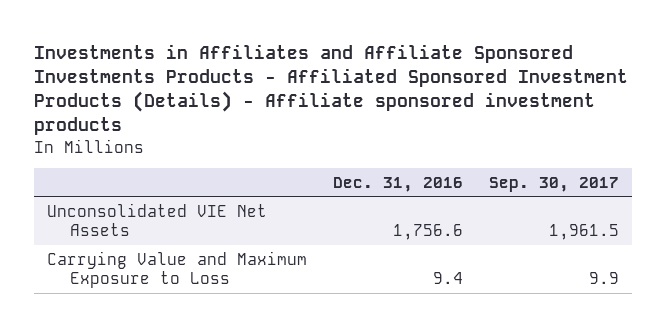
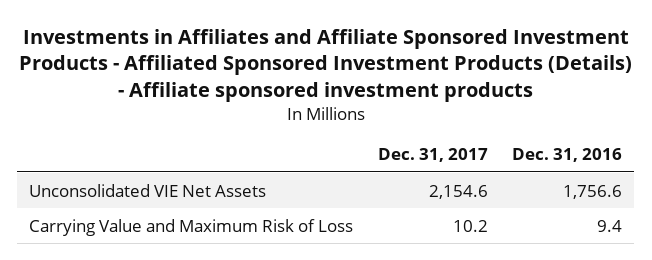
- Investments in Affiliates and Affiliate Sponsored Investments Products - Affiliated Sponsored Investment Products (Details) - Affiliate sponsored investment products
+ Investments in Affiliates and Affiliate Sponsored Investment Products - Affiliated Sponsored Investment Products (Details) - Affiliate sponsored investment products
- | Dec. 31, 2016 | Sep. 30, 2017
+ | Dec. 31, 2017 | Dec. 31, 2016
- Carrying Value and Maximum Exposure to Loss | 9.4 | 9.9
+ Carrying Value and Maximum Risk of Loss | 10.2 | 9.4

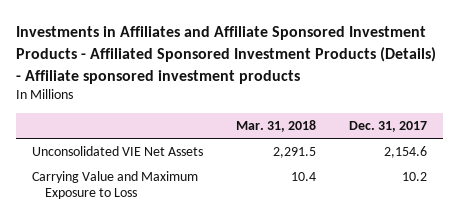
- | Dec. 31, 2017 | Dec. 31, 2016
+ | Mar. 31, 2018 | Dec. 31, 2017
- Carrying Value and Maximum Risk of Loss | 10.2 | 9.4
+ Carrying Value and Maximum Exposure to Loss | 10.4 | 10.2

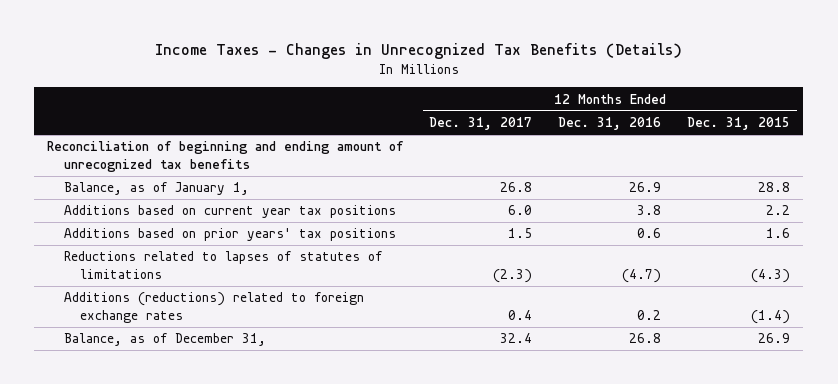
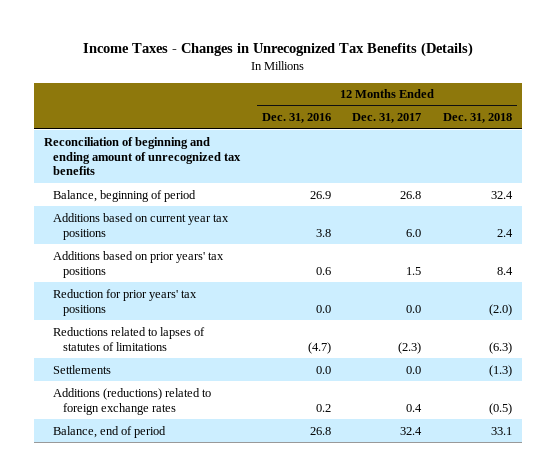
- | 12 Months Ended Dec. 31, 2017 | 12 Months Ended Dec. 31, 2016 | 12 Months Ended Dec. 31, 2015
+ | 12 Months Ended Dec. 31, 2016 | 12 Months Ended Dec. 31, 2017 | 12 Months Ended Dec. 31, 2018
- Balance, as of January 1, | 26.8 | 26.9 | 28.8
+ Balance, beginning of period | 26.9 | 26.8 | 32.4
+ Reduction for prior years' tax positions | 0.0 | 0.0 | (2.0)
+ Settlements | 0.0 | 0.0 | (1.3)
- Balance, as of December 31, | 32.4 | 26.8 | 26.9
+ Balance, end of period | 26.8 | 32.4 | 33.1

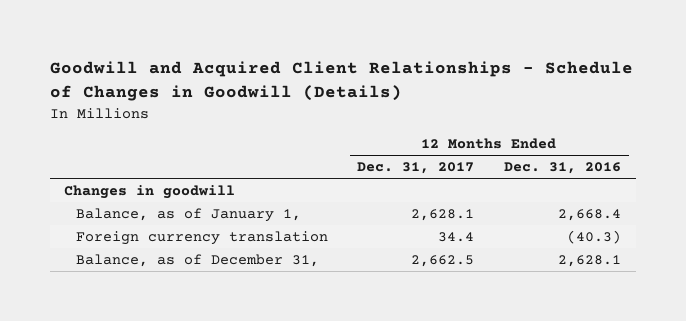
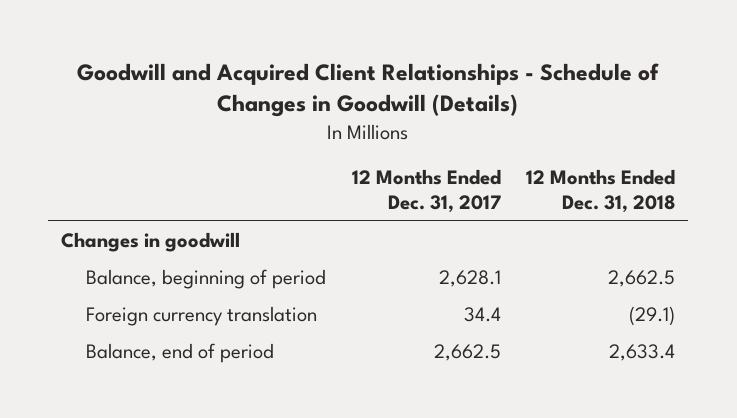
- | 12 Months Ended Dec. 31, 2017 | 12 Months Ended Dec. 31, 2016
+ | 12 Months Ended Dec. 31, 2017 | 12 Months Ended Dec. 31, 2018
- Balance, as of January 1, | 2,628.1 | 2,668.4
+ Balance, beginning of period | 2,628.1 | 2,662.5
- Balance, as of December 31, | 2,662.5 | 2,628.1
+ Balance, end of period | 2,662.5 | 2,633.4

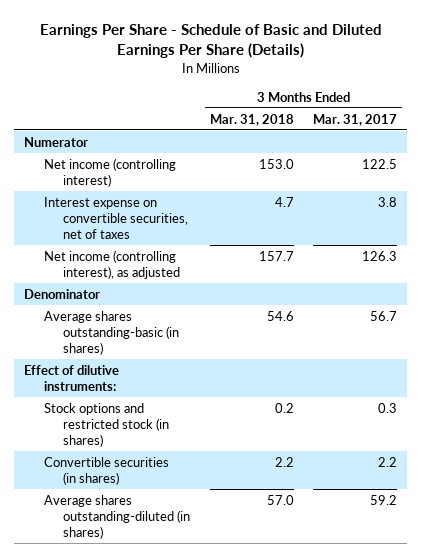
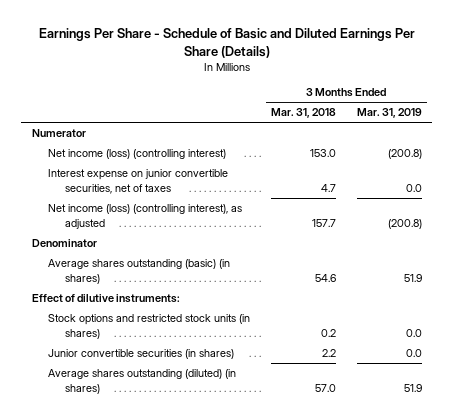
- | 3 Months Ended Mar. 31, 2018 | 3 Months Ended Mar. 31, 2017
+ | 3 Months Ended Mar. 31, 2018 | 3 Months Ended Mar. 31, 2019
- Net income (controlling interest) | 153.0 | 122.5
- Interest expense on convertible securities, net of taxes | 4.7 | 3.8
- Net income (controlling interest), as adjusted | 157.7 | 126.3
+ Net income (loss) (controlling interest) | 153.0 | (200.8)
+ Interest expense on junior convertible securities, net of taxes | 4.7 | 0.0
+ Net income (loss) (controlling interest), as adjusted | 157.7 | (200.8)
- Average shares outstanding-basic (in shares) | 54.6 | 56.7
+ Average shares outstanding (basic) (in shares) | 54.6 | 51.9
- Stock options and restricted stock (in shares) | 0.2 | 0.3
- Convertible securities (in shares) | 2.2 | 2.2
- Average shares outstanding-diluted (in shares) | 57.0 | 59.2
+ Stock options and restricted stock units (in shares) | 0.2 | 0.0
+ Junior convertible securities (in shares) | 2.2 | 0.0
+ Average shares outstanding (diluted) (in shares) | 57.0 | 51.9

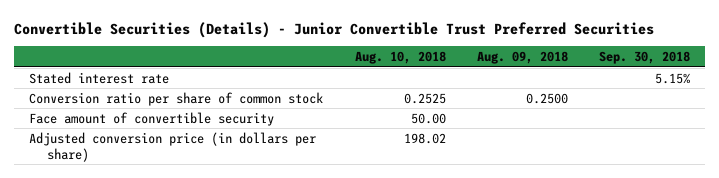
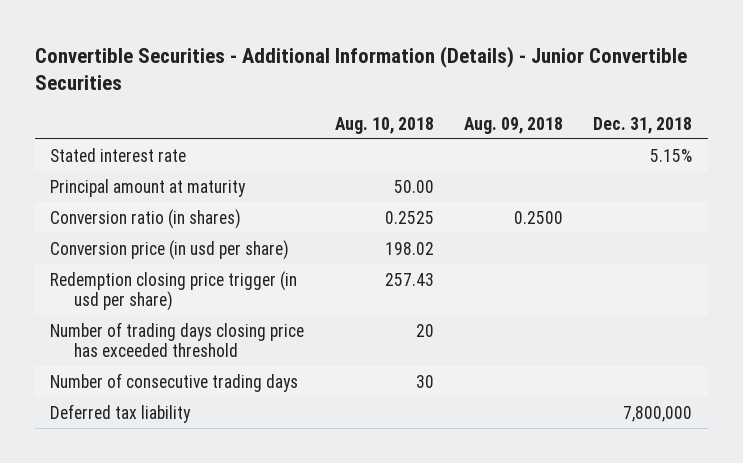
- Convertible Securities (Details) - Junior Convertible Trust Preferred Securities
+ Convertible Securities - Additional Information (Details) - Junior Convertible Securities
- | Aug. 10, 2018 | Aug. 09, 2018 | Sep. 30, 2018
+ | Aug. 10, 2018 | Aug. 09, 2018 | Dec. 31, 2018
- Conversion ratio per share of common stock | 0.2525 | 0.2500 |
- Face amount of convertible security | 50.00 | |
- Adjusted conversion price (in dollars per share) | 198.02 | |
+ Principal amount at maturity | 50.00 | |
+ Conversion ratio (in shares) | 0.2525 | 0.2500 |
+ Conversion price (in usd per share) | 198.02 | |
+ Redemption closing price trigger (in usd per share) | 257.43 | |
+ Number of trading days closing price has exceeded threshold | 20 | |
+ Number of consecutive trading days | 30 | |
+ Deferred tax liability | | | 7,800,000

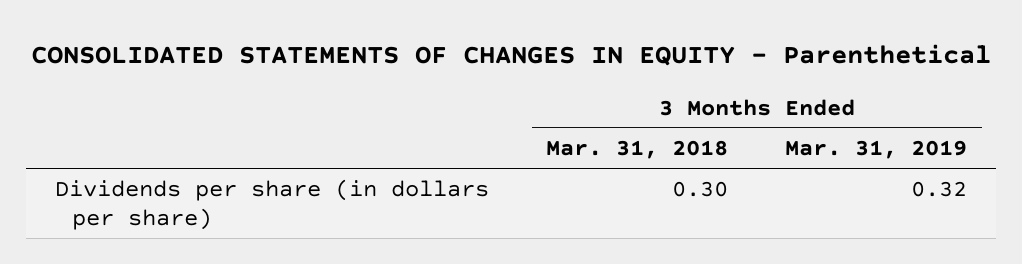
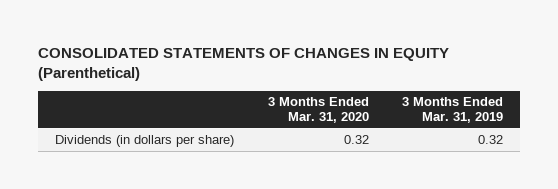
- CONSOLIDATED STATEMENTS OF CHANGES IN EQUITY - Parenthetical
+ CONSOLIDATED STATEMENTS OF CHANGES IN EQUITY (Parenthetical)
- | 3 Months Ended Mar. 31, 2018 | 3 Months Ended Mar. 31, 2019
+ | 3 Months Ended Mar. 31, 2020 | 3 Months Ended Mar. 31, 2019
- Dividends per share (in dollars per share) | 0.30 | 0.32
+ Dividends (in dollars per share) | 0.32 | 0.32

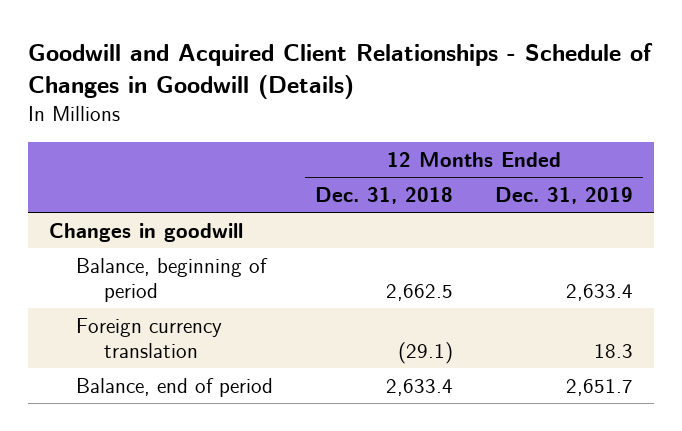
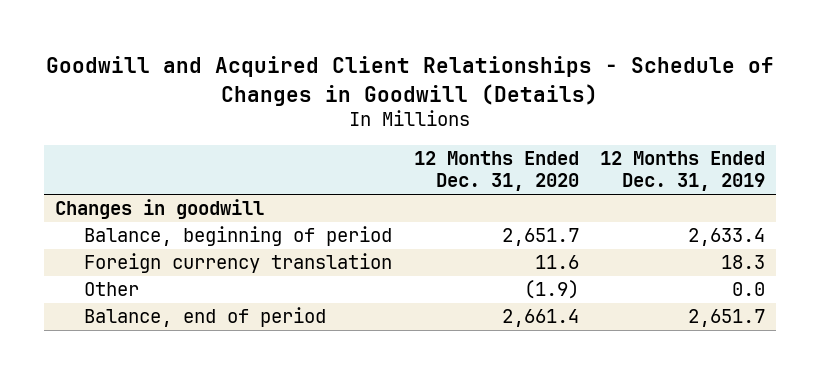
- | 12 Months Ended Dec. 31, 2018 | 12 Months Ended Dec. 31, 2019
+ | 12 Months Ended Dec. 31, 2020 | 12 Months Ended Dec. 31, 2019
+ Other | (1.9) | 0.0

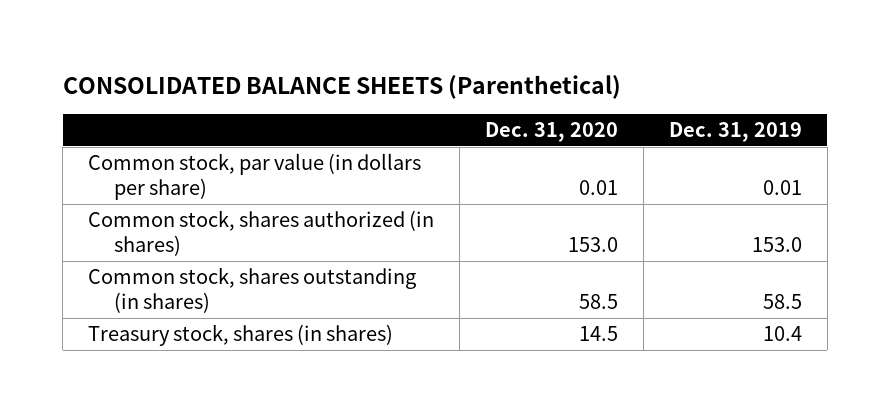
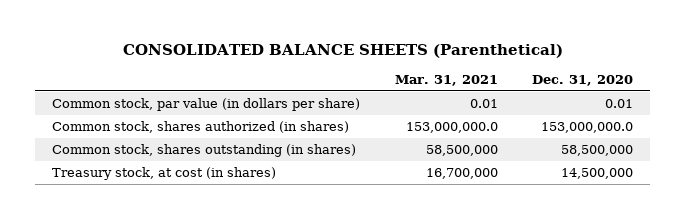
- | Dec. 31, 2020 | Dec. 31, 2019
+ | Mar. 31, 2021 | Dec. 31, 2020
- Common stock, shares authorized (in shares) | 153.0 | 153.0
- Common stock, shares outstanding (in shares) | 58.5 | 58.5
- Treasury stock, shares (in shares) | 14.5 | 10.4
+ Common stock, shares authorized (in shares) | 153,000,000.0 | 153,000,000.0
+ Common stock, shares outstanding (in shares) | 58,500,000 | 58,500,000
+ Treasury stock, at cost (in shares) | 16,700,000 | 14,500,000

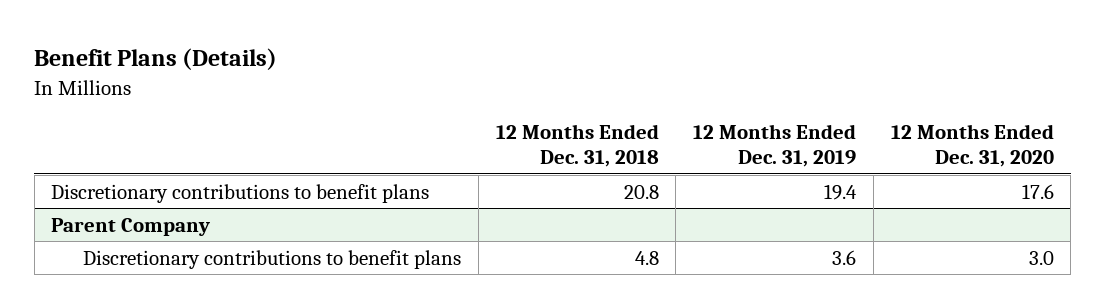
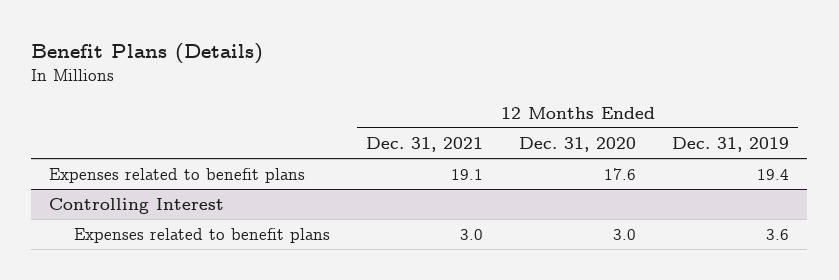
- | 12 Months Ended Dec. 31, 2018 | 12 Months Ended Dec. 31, 2019 | 12 Months Ended Dec. 31, 2020
+ | 12 Months Ended Dec. 31, 2021 | 12 Months Ended Dec. 31, 2020 | 12 Months Ended Dec. 31, 2019
- Discretionary contributions to benefit plans | 20.8 | 19.4 | 17.6
- Parent Company
- Discretionary contributions to benefit plans | 4.8 | 3.6 | 3.0
+ Expenses related to benefit plans | 19.1 | 17.6 | 19.4
+ Controlling Interest
+ Expenses related to benefit plans | 3.0 | 3.0 | 3.6

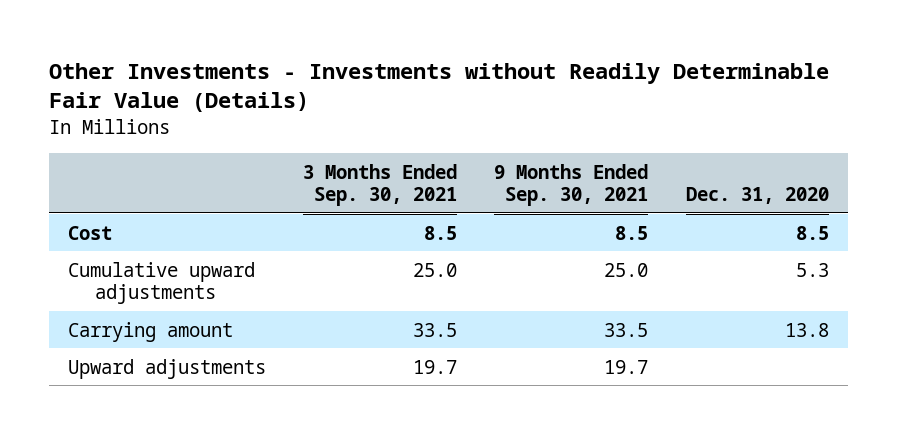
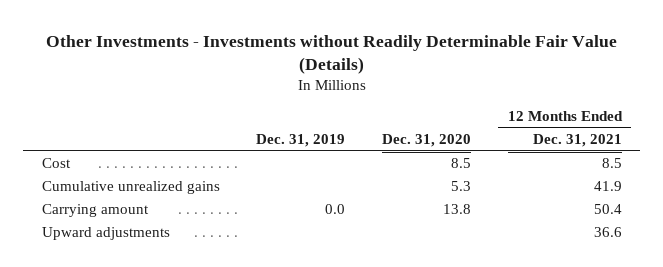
- | 3 Months Ended Sep. 30, 2021 | 9 Months Ended Sep. 30, 2021 | Dec. 31, 2020
+ | Dec. 31, 2019 | Dec. 31, 2020 | 12 Months Ended Dec. 31, 2021
- Cumulative upward adjustments | 25.0 | 25.0 | 5.3
+ Cumulative unrealized gains | | 5.3 | 41.9

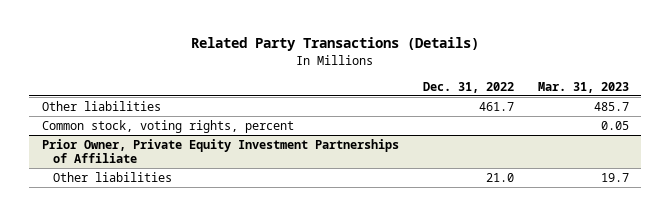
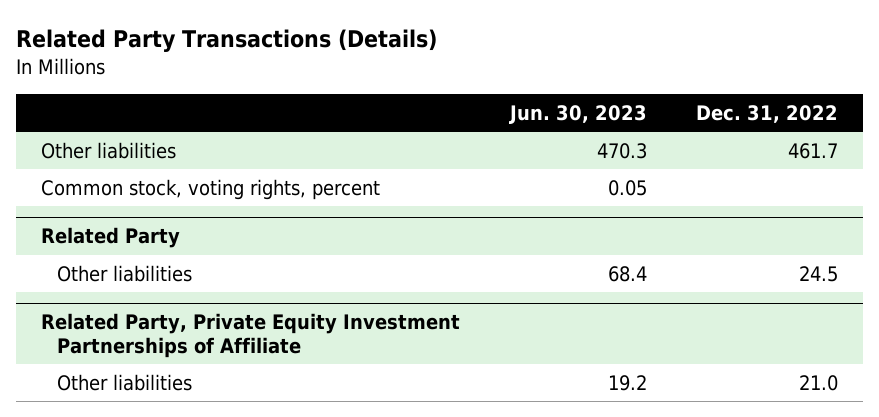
- | Dec. 31, 2022 | Mar. 31, 2023
+ | Jun. 30, 2023 | Dec. 31, 2022
- Prior Owner, Private Equity Investment Partnerships of Affiliate
+ Related Party
+ Other liabilities | 68.4 | 24.5
+ Related Party, Private Equity Investment Partnerships of Affiliate

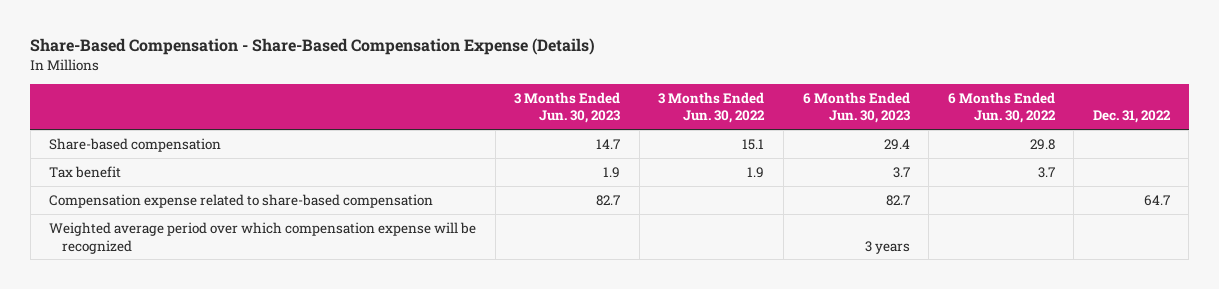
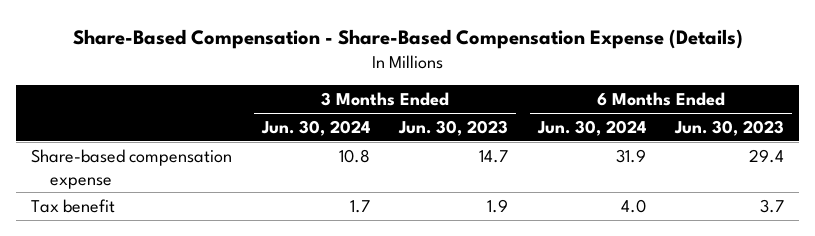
- | 3 Months Ended Jun. 30, 2023 | 3 Months Ended Jun. 30, 2022 | 6 Months Ended Jun. 30, 2023 | 6 Months Ended Jun. 30, 2022 | Dec. 31, 2022
+ | 3 Months Ended Jun. 30, 2024 | 3 Months Ended Jun. 30, 2023 | 6 Months Ended Jun. 30, 2024 | 6 Months Ended Jun. 30, 2023
- Share-based compensation | 14.7 | 15.1 | 29.4 | 29.8 |
+ Share-based compensation expense | 10.8 | 14.7 | 31.9 | 29.4
- Compensation expense related to share-based compensation | 82.7 | | 82.7 | | 64.7
- Weighted average period over which compensation expense will be recognized | | | 3 years | |

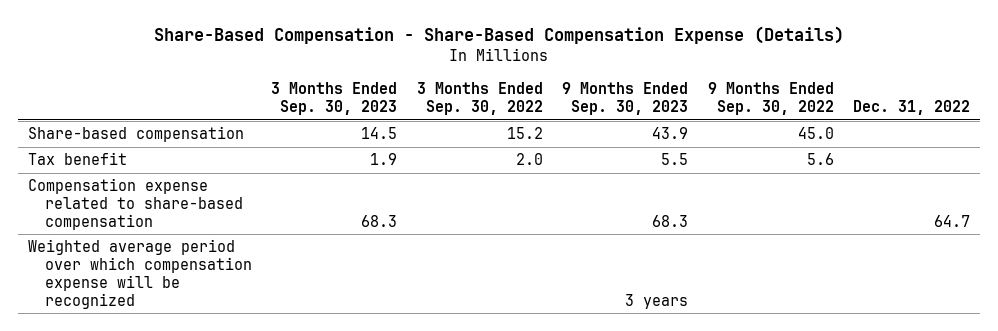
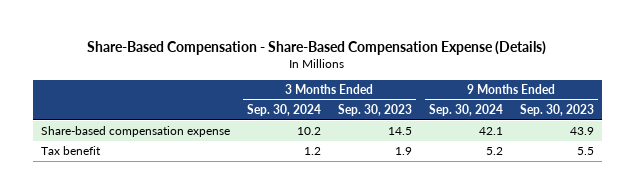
- | 3 Months Ended Sep. 30, 2023 | 3 Months Ended Sep. 30, 2022 | 9 Months Ended Sep. 30, 2023 | 9 Months Ended Sep. 30, 2022 | Dec. 31, 2022
+ | 3 Months Ended Sep. 30, 2024 | 3 Months Ended Sep. 30, 2023 | 9 Months Ended Sep. 30, 2024 | 9 Months Ended Sep. 30, 2023
- Share-based compensation | 14.5 | 15.2 | 43.9 | 45.0 |
+ Share-based compensation expense | 10.2 | 14.5 | 42.1 | 43.9
- Compensation expense related to share-based compensation | 68.3 | | 68.3 | | 64.7
- Weighted average period over which compensation expense will be recognized | | | 3 years | |

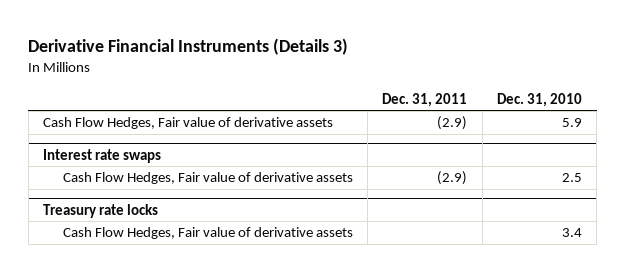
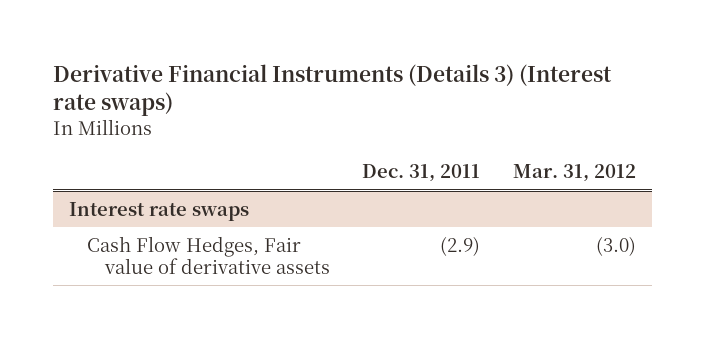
- Derivative Financial Instruments (Details 3)
+ Derivative Financial Instruments (Details 3) (Interest rate swaps)
- | Dec. 31, 2011 | Dec. 31, 2010
+ | Dec. 31, 2011 | Mar. 31, 2012
- Cash Flow Hedges, Fair value of derivative assets | (2.9) | 5.9
- Treasury rate locks
- Cash Flow Hedges, Fair value of derivative assets | | 3.4

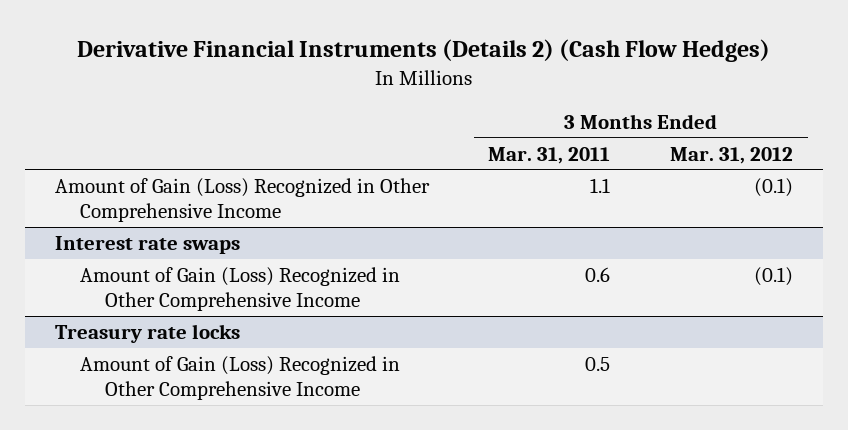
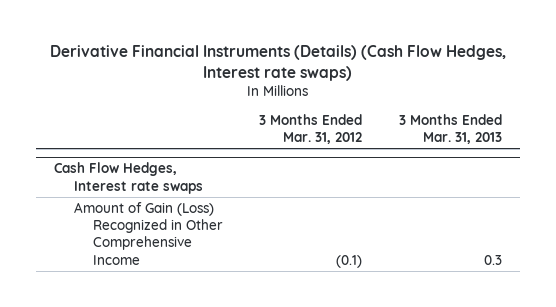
- Derivative Financial Instruments (Details 2) (Cash Flow Hedges)
+ Derivative Financial Instruments (Details) (Cash Flow Hedges, Interest rate swaps)
- | 3 Months Ended Mar. 31, 2011 | 3 Months Ended Mar. 31, 2012
+ | 3 Months Ended Mar. 31, 2012 | 3 Months Ended Mar. 31, 2013
- Amount of Gain (Loss) Recognized in Other Comprehensive Income | 1.1 | (0.1)
- Interest rate swaps
+ Cash Flow Hedges, Interest rate swaps
- Treasury rate locks
- Amount of Gain (Loss) Recognized in Other Comprehensive Income | 0.5 |

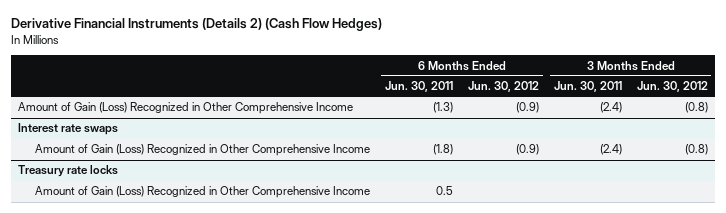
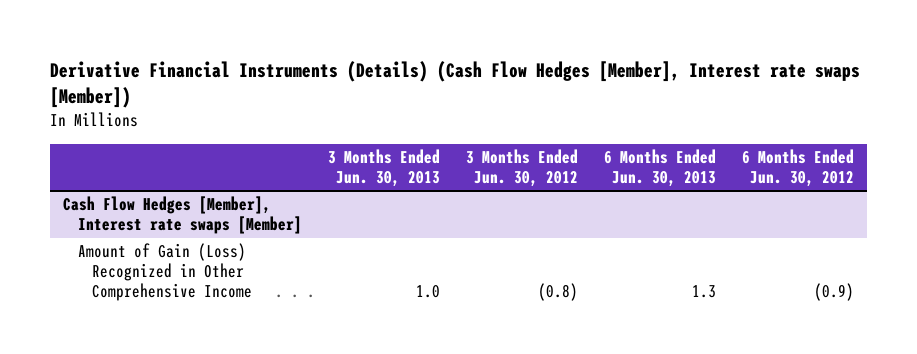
- Derivative Financial Instruments (Details 2) (Cash Flow Hedges)
+ Derivative Financial Instruments (Details) (Cash Flow Hedges [Member], Interest rate swaps [Member])
- | 6 Months Ended Jun. 30, 2011 | 6 Months Ended Jun. 30, 2012 | 3 Months Ended Jun. 30, 2011 | 3 Months Ended Jun. 30, 2012
+ | 3 Months Ended Jun. 30, 2013 | 3 Months Ended Jun. 30, 2012 | 6 Months Ended Jun. 30, 2013 | 6 Months Ended Jun. 30, 2012
- Amount of Gain (Loss) Recognized in Other Comprehensive Income | (1.3) | (0.9) | (2.4) | (0.8)
- Interest rate swaps
+ Cash Flow Hedges [Member], Interest rate swaps [Member]
- Treasury rate locks
- Amount of Gain (Loss) Recognized in Other Comprehensive Income | 0.5 | | |

